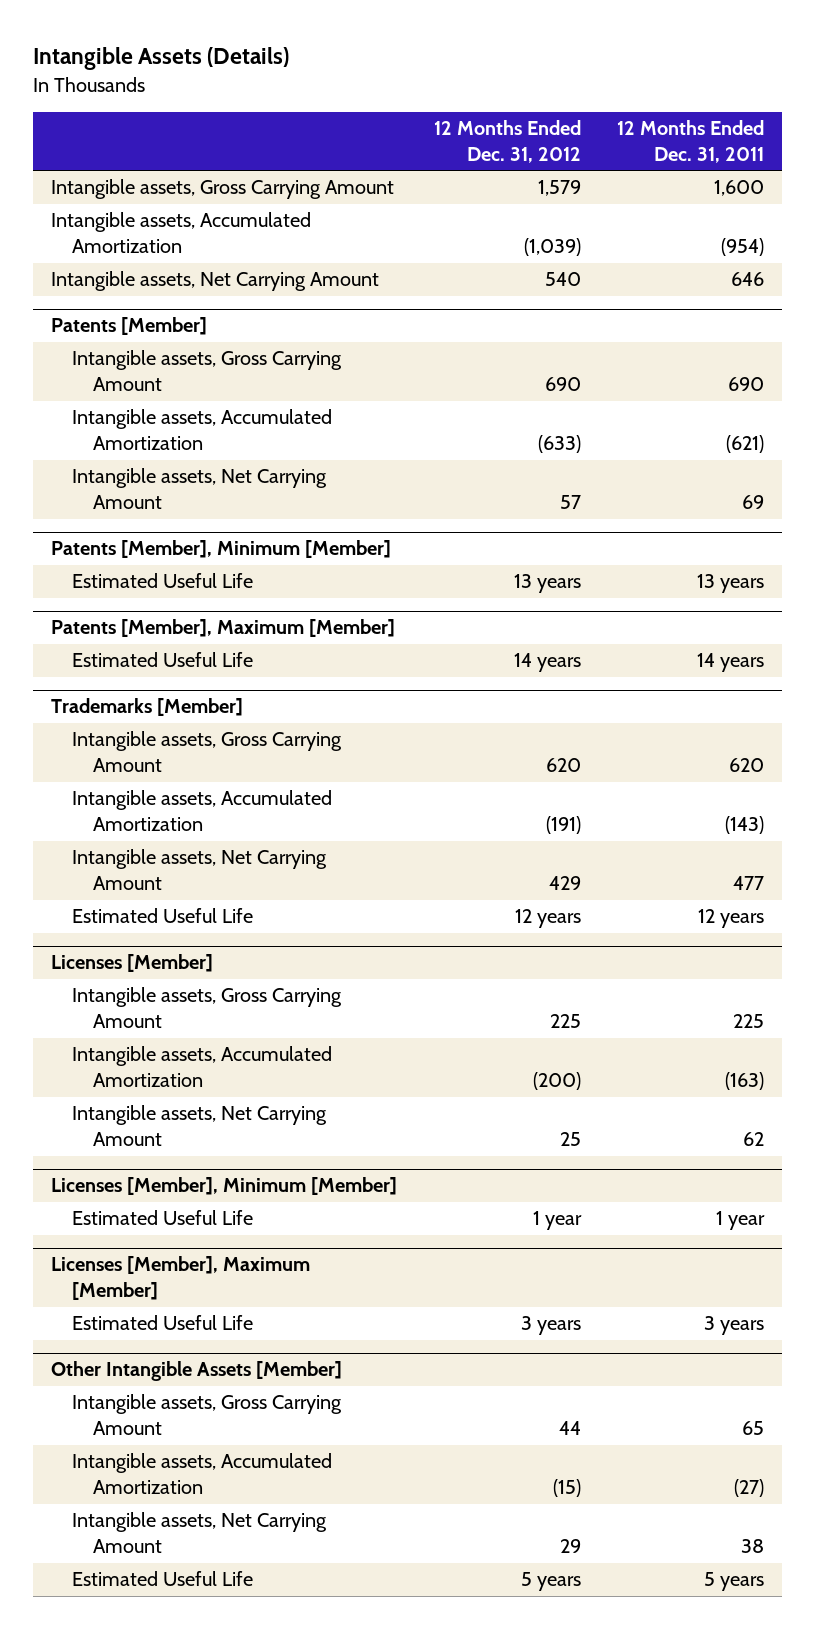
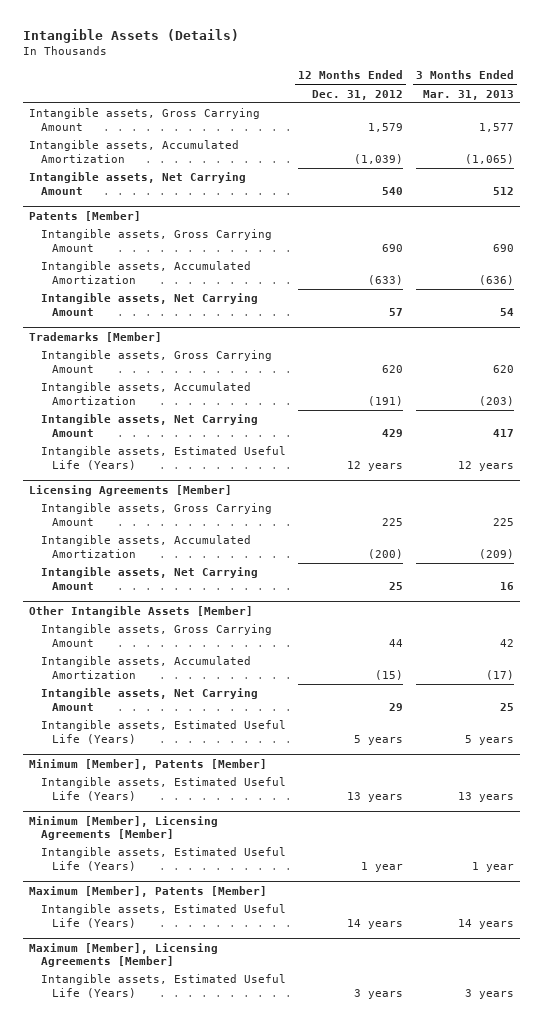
- | 12 Months Ended Dec. 31, 2012 | 12 Months Ended Dec. 31, 2011
+ | 12 Months Ended Dec. 31, 2012 | 3 Months Ended Mar. 31, 2013
- Patents [Member], Minimum [Member]
- Estimated Useful Life | 13 years | 13 years
- Patents [Member], Maximum [Member]
- Estimated Useful Life | 14 years | 14 years
@ Trademarks [Member]
- Estimated Useful Life | 12 years | 12 years
- Licenses [Member]
@ Trademarks [Member]
+ Intangible assets, Estimated Useful Life (Years) | 12 years | 12 years
+ Licensing Agreements [Member]
- Licenses [Member], Minimum [Member]
- Estimated Useful Life | 1 year | 1 year
- Licenses [Member], Maximum [Member]
- Estimated Useful Life | 3 years | 3 years
@ Other Intangible Assets [Member]
- Estimated Useful Life | 5 years | 5 years
+ Intangible assets, Estimated Useful Life (Years) | 5 years | 5 years
+ Minimum [Member], Patents [Member]
+ Intangible assets, Estimated Useful Life (Years) | 13 years | 13 years
+ Minimum [Member], Licensing Agreements [Member]
+ Intangible assets, Estimated Useful Life (Years) | 1 year | 1 year
+ Maximum [Member], Patents [Member]
+ Intangible assets, Estimated Useful Life (Years) | 14 years | 14 years
+ Maximum [Member], Licensing Agreements [Member]
+ Intangible assets, Estimated Useful Life (Years) | 3 years | 3 years

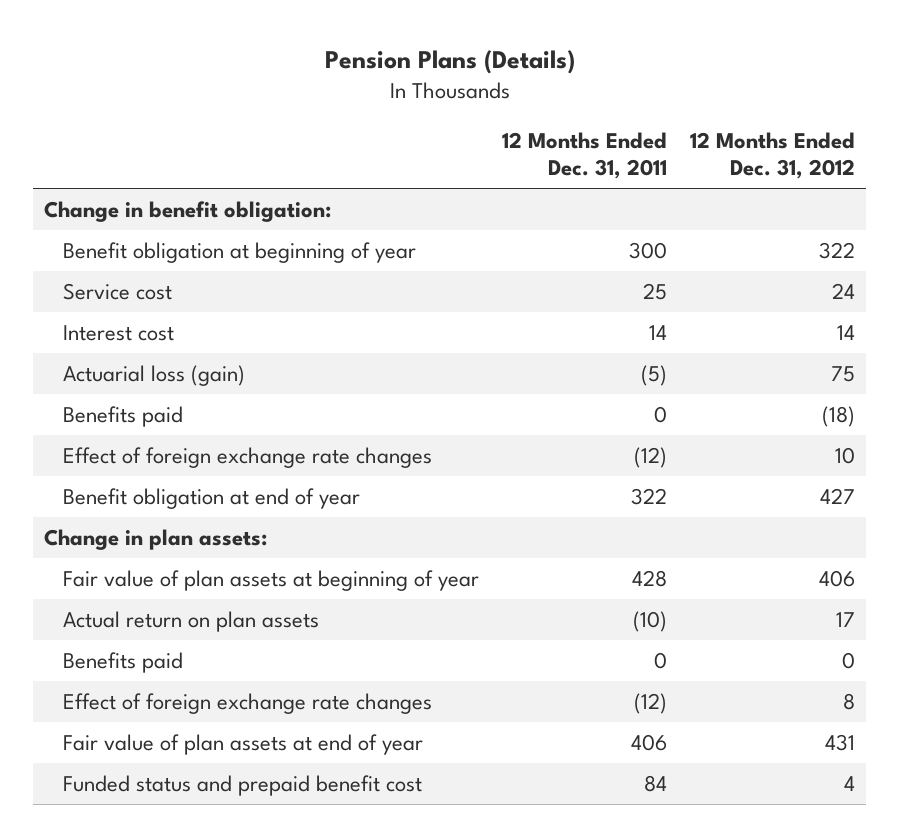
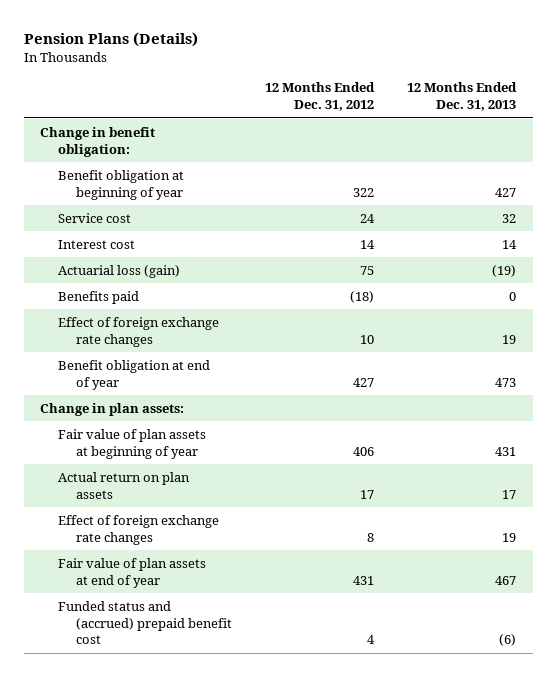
- | 12 Months Ended Dec. 31, 2011 | 12 Months Ended Dec. 31, 2012
+ | 12 Months Ended Dec. 31, 2012 | 12 Months Ended Dec. 31, 2013
- Benefits paid | 0 | 0
- Funded status and prepaid benefit cost | 84 | 4
+ Funded status and (accrued) prepaid benefit cost | 4 | (6)

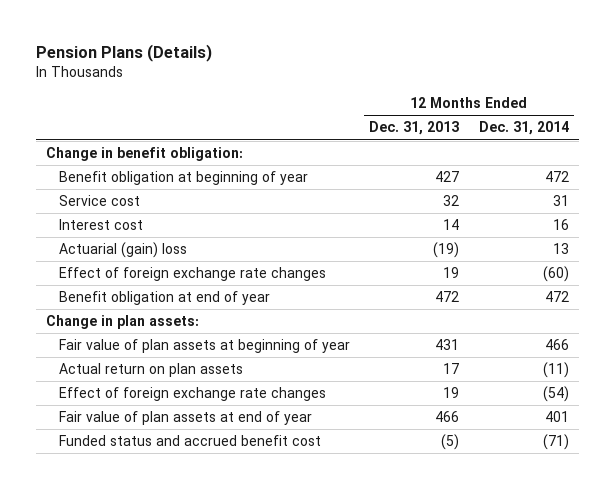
- | 12 Months Ended Dec. 31, 2012 | 12 Months Ended Dec. 31, 2013
+ | 12 Months Ended Dec. 31, 2013 | 12 Months Ended Dec. 31, 2014
- Actuarial loss (gain) | 75 | (19)
- Benefits paid | (18) | 0
+ Actuarial (gain) loss | (19) | 13
- Benefit obligation at end of year | 427 | 473
+ Benefit obligation at end of year | 472 | 472
- Fair value of plan assets at end of year | 431 | 467
- Funded status and (accrued) prepaid benefit cost | 4 | (6)
+ Fair value of plan assets at end of year | 466 | 401
+ Funded status and accrued benefit cost | (5) | (71)

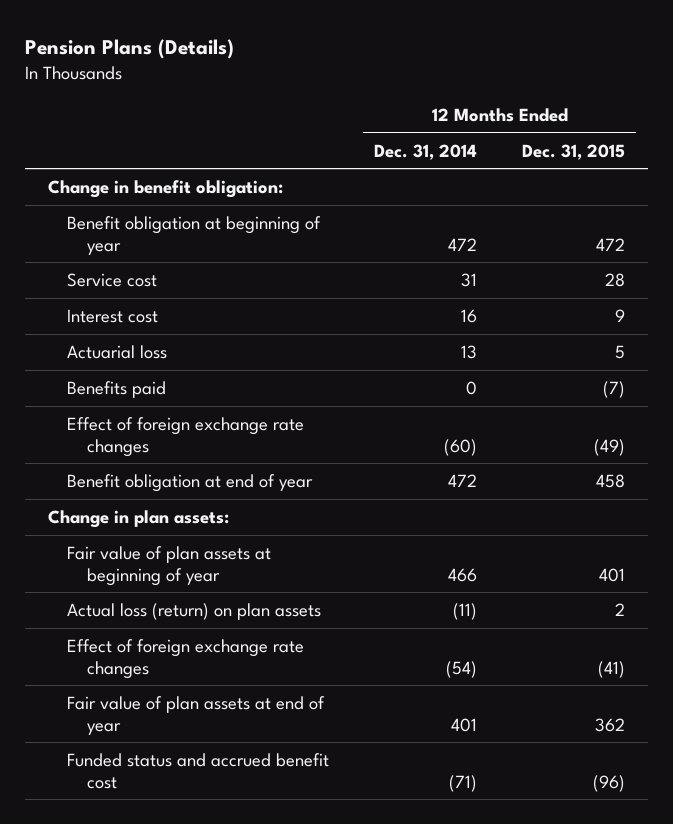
- | 12 Months Ended Dec. 31, 2013 | 12 Months Ended Dec. 31, 2014
+ | 12 Months Ended Dec. 31, 2014 | 12 Months Ended Dec. 31, 2015
- Actuarial (gain) loss | (19) | 13
+ Actuarial loss | 13 | 5
+ Benefits paid | 0 | (7)
- Actual return on plan assets | 17 | (11)
+ Actual loss (return) on plan assets | (11) | 2

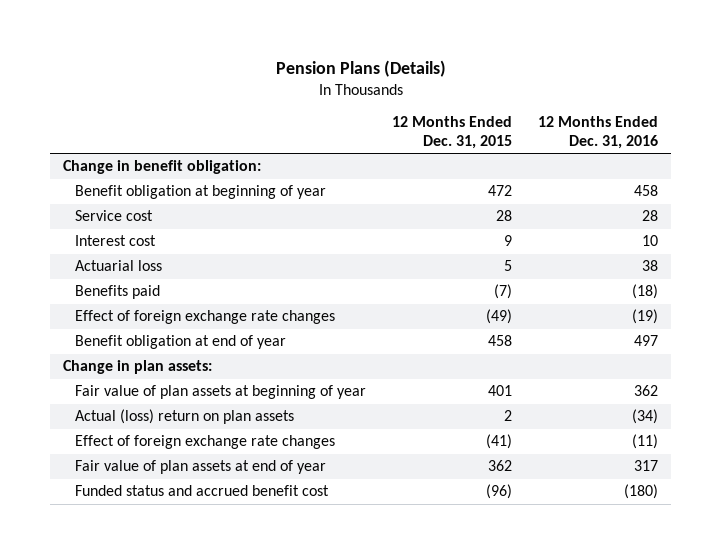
- | 12 Months Ended Dec. 31, 2014 | 12 Months Ended Dec. 31, 2015
+ | 12 Months Ended Dec. 31, 2015 | 12 Months Ended Dec. 31, 2016
- Actual loss (return) on plan assets | (11) | 2
+ Actual (loss) return on plan assets | 2 | (34)

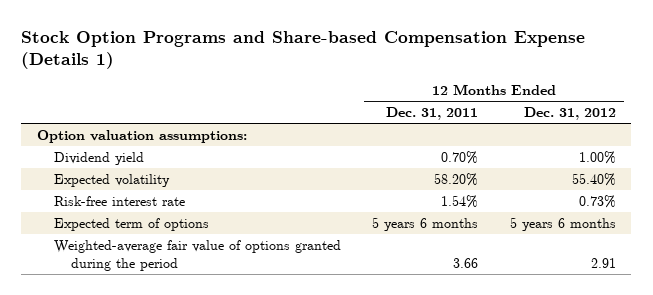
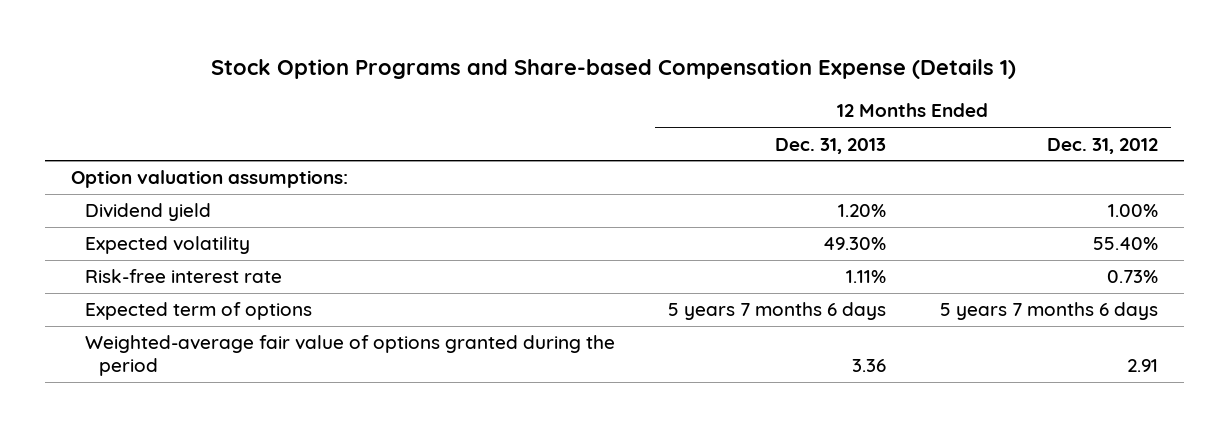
- | 12 Months Ended Dec. 31, 2011 | 12 Months Ended Dec. 31, 2012
+ | 12 Months Ended Dec. 31, 2013 | 12 Months Ended Dec. 31, 2012
- Expected term of options | 5 years 6 months | 5 years 6 months
+ Expected term of options | 5 years 7 months 6 days | 5 years 7 months 6 days

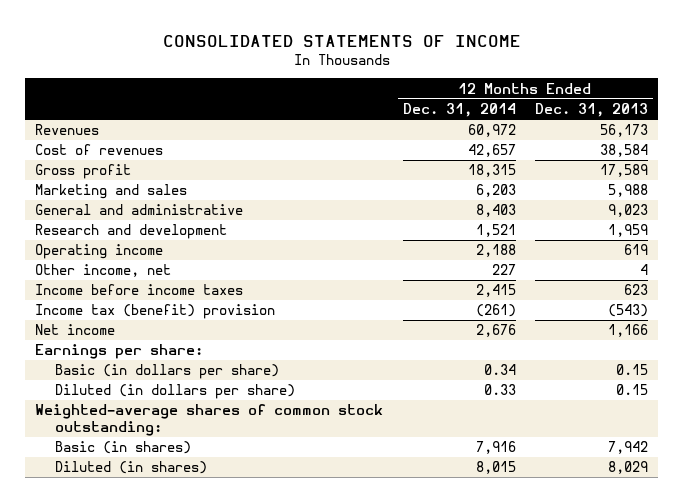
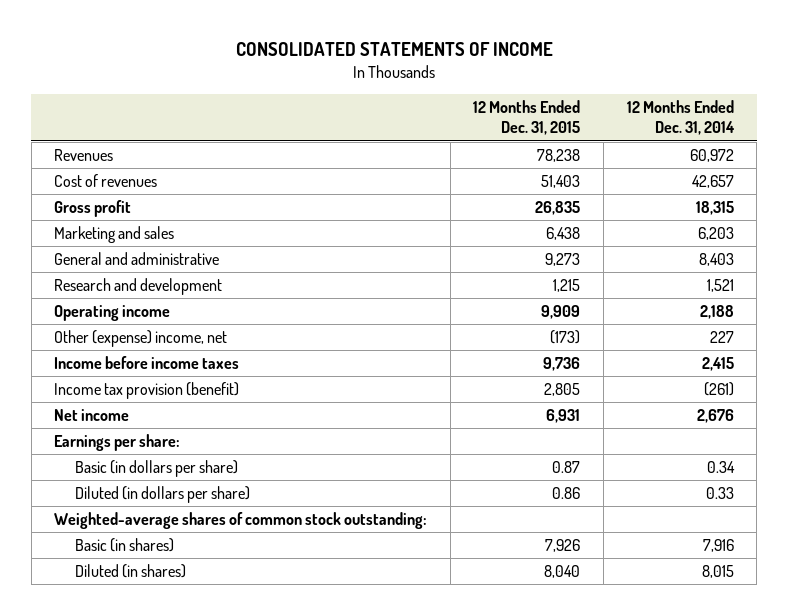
- | 12 Months Ended Dec. 31, 2014 | 12 Months Ended Dec. 31, 2013
+ | 12 Months Ended Dec. 31, 2015 | 12 Months Ended Dec. 31, 2014
- Other income, net | 227 | 4
+ Other (expense) income, net | (173) | 227
- Income tax (benefit) provision | (261) | (543)
+ Income tax provision (benefit) | 2,805 | (261)

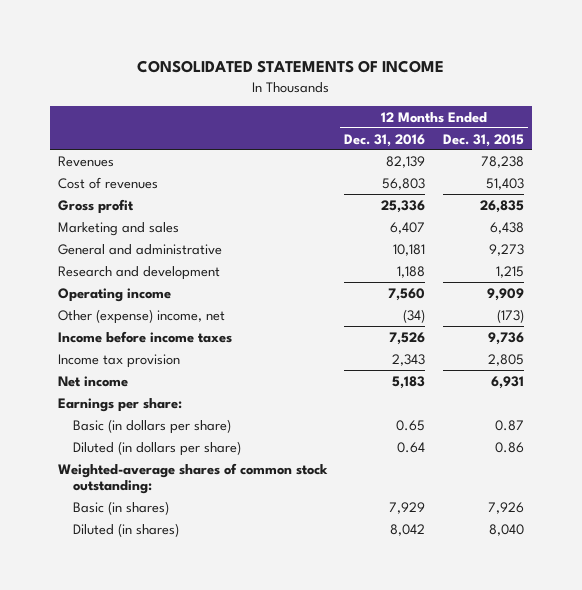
- | 12 Months Ended Dec. 31, 2015 | 12 Months Ended Dec. 31, 2014
+ | 12 Months Ended Dec. 31, 2016 | 12 Months Ended Dec. 31, 2015
- Income tax provision (benefit) | 2,805 | (261)
+ Income tax provision | 2,343 | 2,805

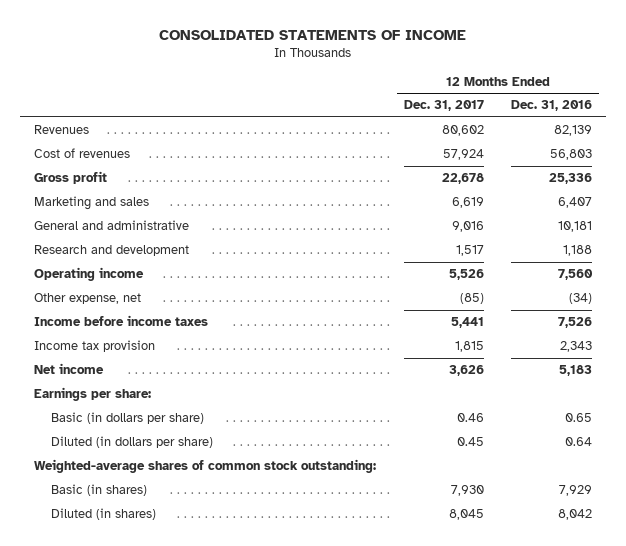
- | 12 Months Ended Dec. 31, 2016 | 12 Months Ended Dec. 31, 2015
+ | 12 Months Ended Dec. 31, 2017 | 12 Months Ended Dec. 31, 2016
- Other (expense) income, net | (34) | (173)
+ Other expense, net | (85) | (34)

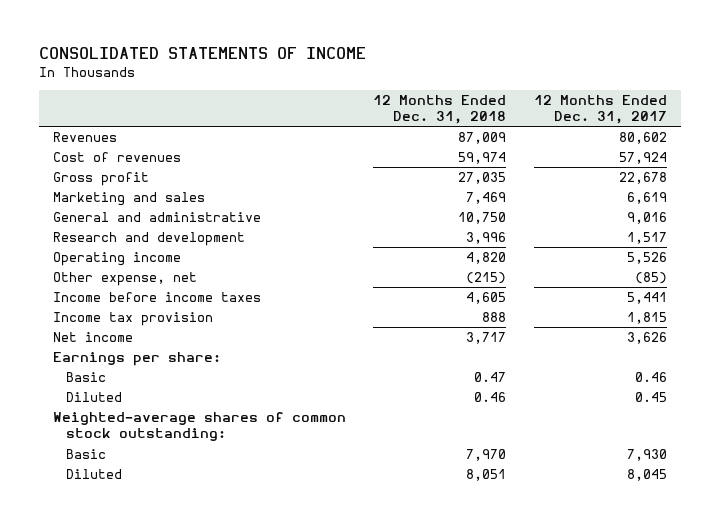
- | 12 Months Ended Dec. 31, 2017 | 12 Months Ended Dec. 31, 2016
+ | 12 Months Ended Dec. 31, 2018 | 12 Months Ended Dec. 31, 2017
- Basic (in dollars per share) | 0.46 | 0.65
- Diluted (in dollars per share) | 0.45 | 0.64
+ Basic | 0.47 | 0.46
+ Diluted | 0.46 | 0.45
- Basic (in shares) | 7,930 | 7,929
- Diluted (in shares) | 8,045 | 8,042
+ Basic | 7,970 | 7,930
+ Diluted | 8,051 | 8,045

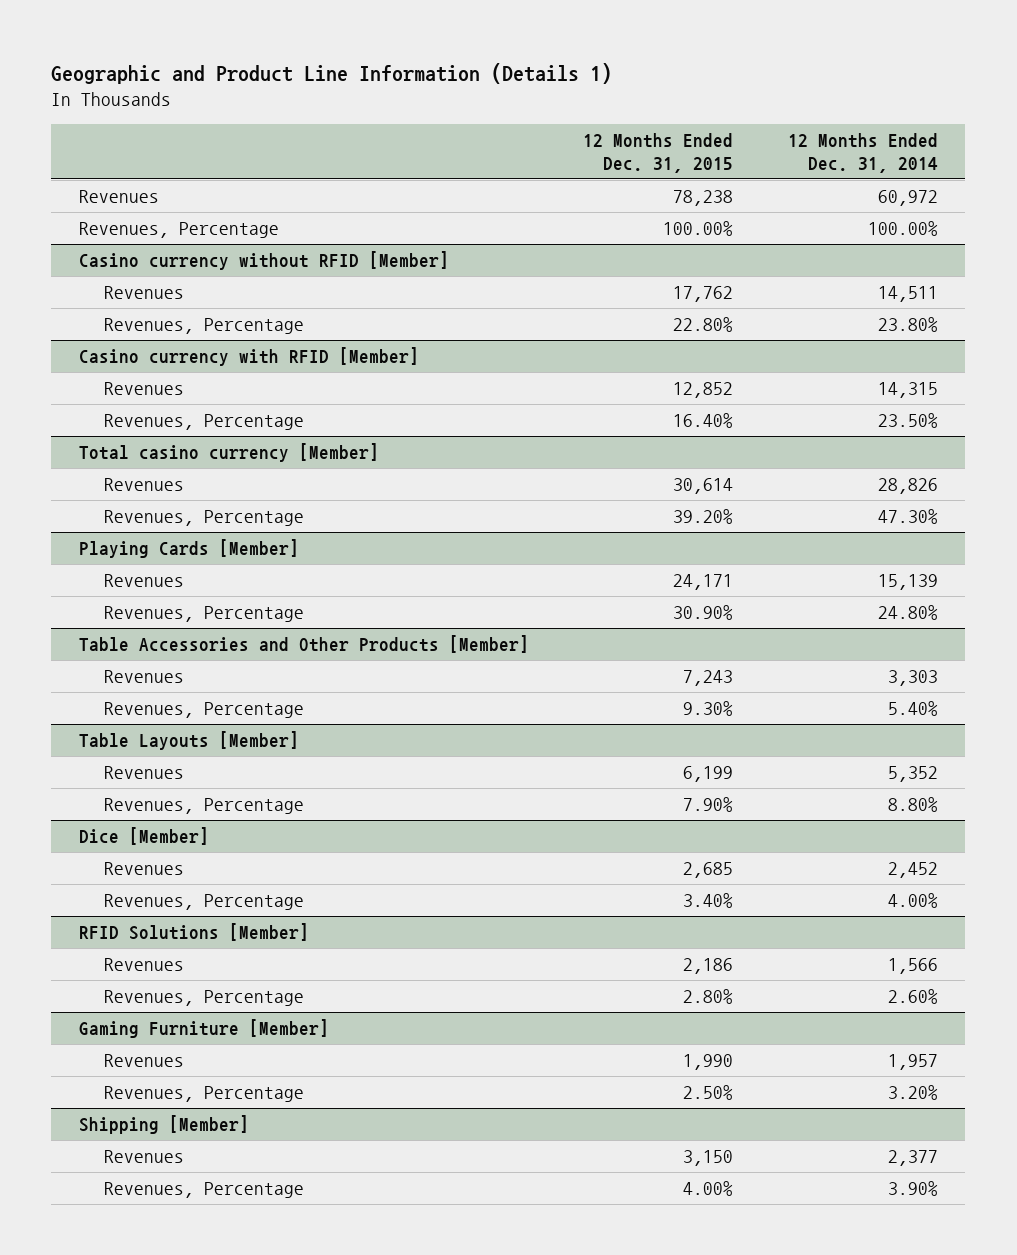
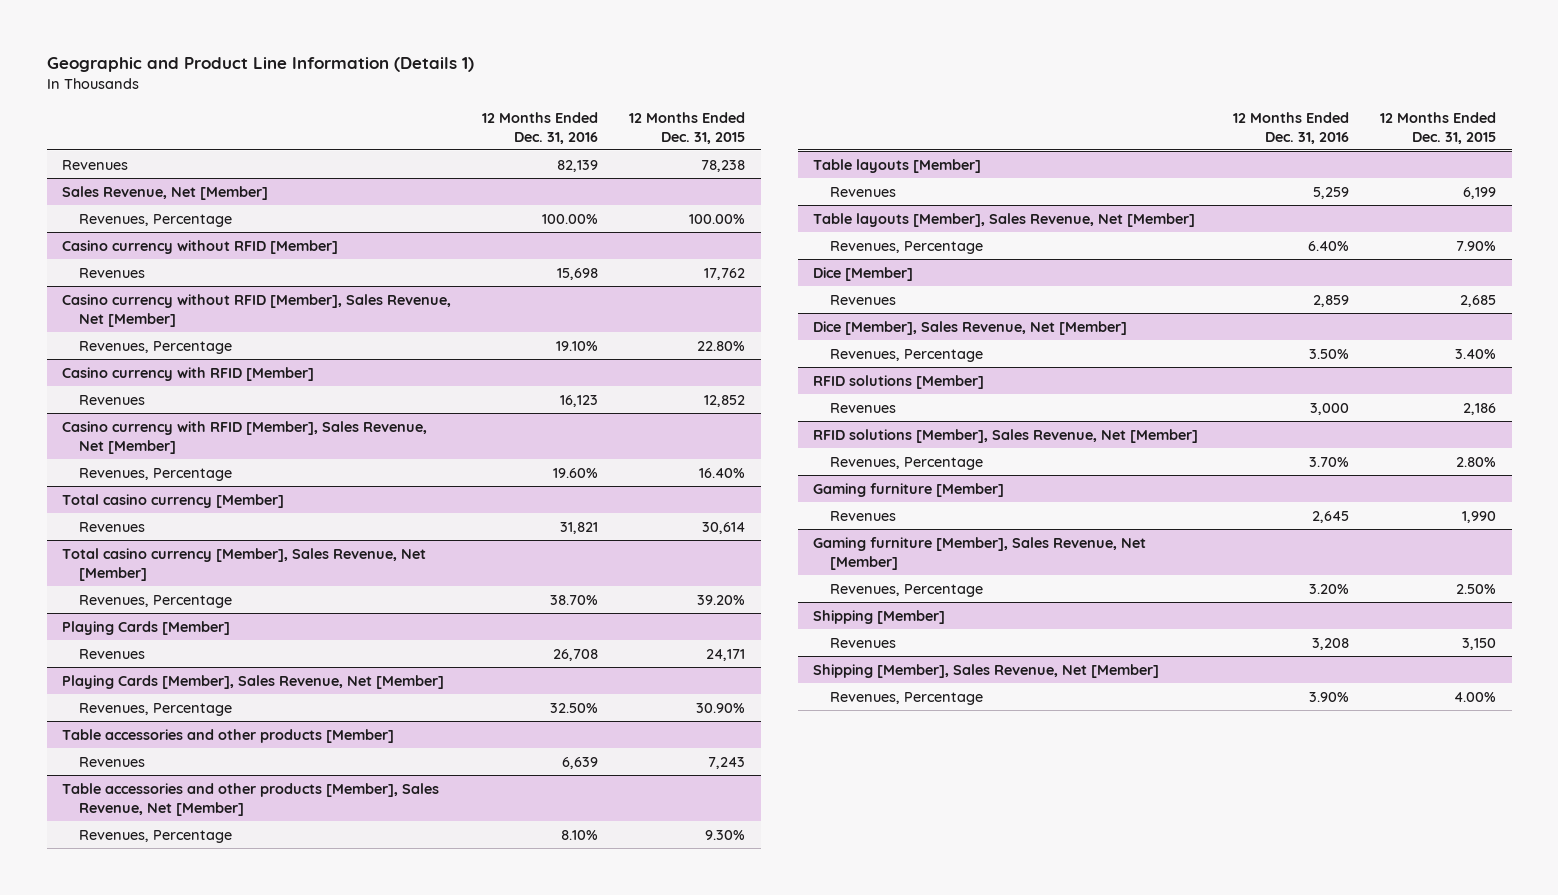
- | 12 Months Ended Dec. 31, 2015 | 12 Months Ended Dec. 31, 2014
+ | 12 Months Ended Dec. 31, 2016 | 12 Months Ended Dec. 31, 2015
+ Sales Revenue, Net [Member]
+ Casino currency without RFID [Member], Sales Revenue, Net [Member]
+ Casino currency with RFID [Member], Sales Revenue, Net [Member]
+ Total casino currency [Member], Sales Revenue, Net [Member]
+ Playing Cards [Member], Sales Revenue, Net [Member]
- Table Accessories and Other Products [Member]
+ Table accessories and other products [Member]
+ Table accessories and other products [Member], Sales Revenue, Net [Member]
- Table Layouts [Member]
+ Table layouts [Member]
+ Table layouts [Member], Sales Revenue, Net [Member]
+ Dice [Member], Sales Revenue, Net [Member]
- RFID Solutions [Member]
+ RFID solutions [Member]
+ RFID solutions [Member], Sales Revenue, Net [Member]
- Gaming Furniture [Member]
+ Gaming furniture [Member]
+ Gaming furniture [Member], Sales Revenue, Net [Member]
+ Shipping [Member], Sales Revenue, Net [Member]

